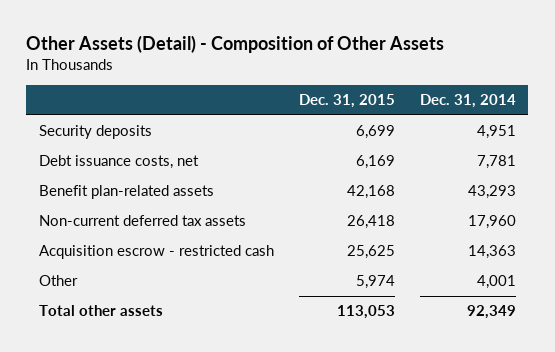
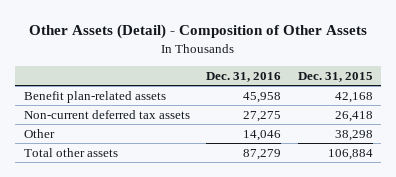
- | Dec. 31, 2015 | Dec. 31, 2014
+ | Dec. 31, 2016 | Dec. 31, 2015
- Security deposits | 6,699 | 4,951
- Debt issuance costs, net | 6,169 | 7,781
- Acquisition escrow - restricted cash | 25,625 | 14,363
- Other | 5,974 | 4,001
- Total other assets | 113,053 | 92,349
+ Other | 14,046 | 38,298
+ Total other assets | 87,279 | 106,884

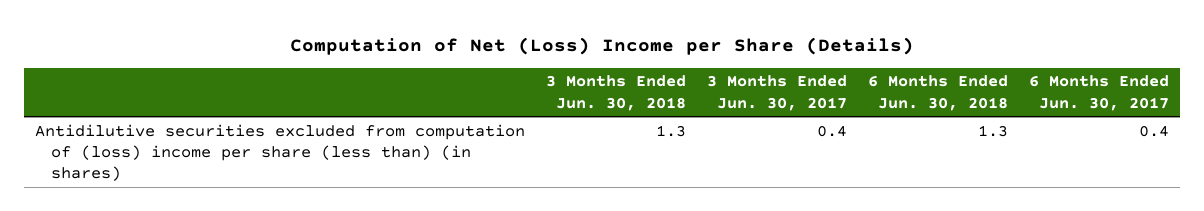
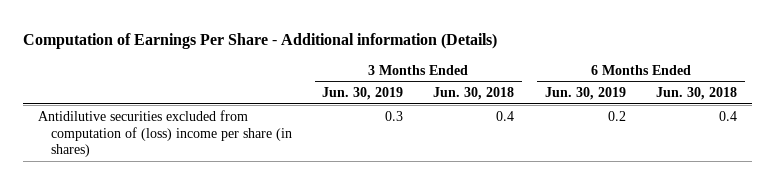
- Computation of Net (Loss) Income per Share (Details)
+ Computation of Earnings Per Share - Additional information (Details)
- | 3 Months Ended Jun. 30, 2018 | 3 Months Ended Jun. 30, 2017 | 6 Months Ended Jun. 30, 2018 | 6 Months Ended Jun. 30, 2017
+ | 3 Months Ended Jun. 30, 2019 | 3 Months Ended Jun. 30, 2018 | 6 Months Ended Jun. 30, 2019 | 6 Months Ended Jun. 30, 2018
- Antidilutive securities excluded from computation of (loss) income per share (less than) (in shares) | 1.3 | 0.4 | 1.3 | 0.4
+ Antidilutive securities excluded from computation of (loss) income per share (in shares) | 0.3 | 0.4 | 0.2 | 0.4

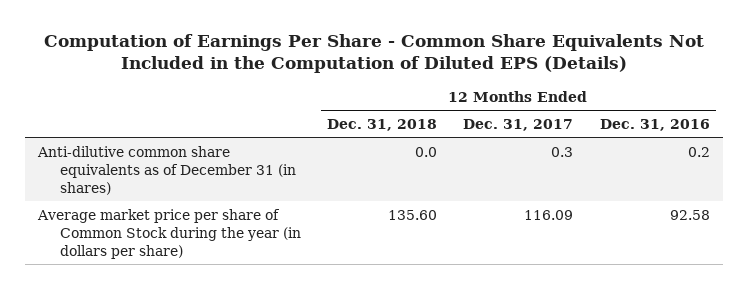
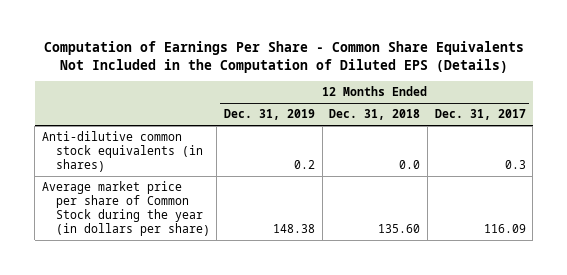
- | 12 Months Ended Dec. 31, 2018 | 12 Months Ended Dec. 31, 2017 | 12 Months Ended Dec. 31, 2016
+ | 12 Months Ended Dec. 31, 2019 | 12 Months Ended Dec. 31, 2018 | 12 Months Ended Dec. 31, 2017
- Anti-dilutive common share equivalents as of December 31 (in shares) | 0.0 | 0.3 | 0.2
+ Anti-dilutive common stock equivalents (in shares) | 0.2 | 0.0 | 0.3

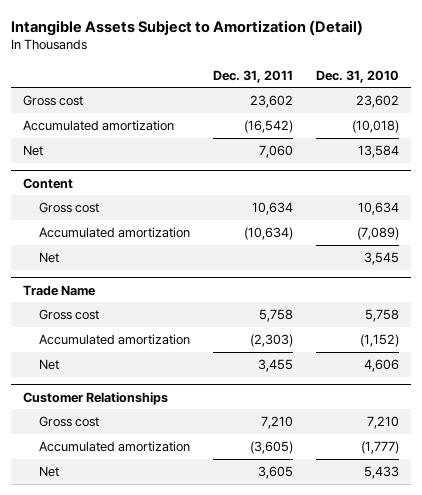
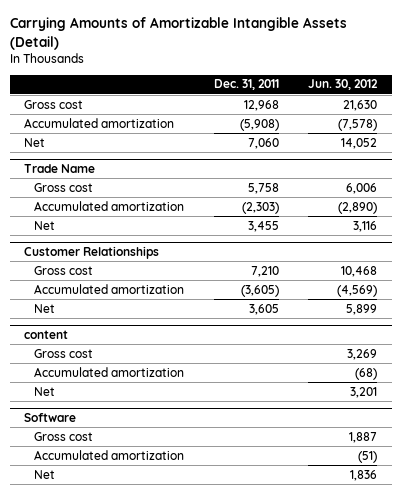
- Intangible Assets Subject to Amortization (Detail)
+ Carrying Amounts of Amortizable Intangible Assets (Detail)
- | Dec. 31, 2011 | Dec. 31, 2010
+ | Dec. 31, 2011 | Jun. 30, 2012
- Gross cost | 23,602 | 23,602
- Accumulated amortization | (16,542) | (10,018)
+ Gross cost | 12,968 | 21,630
+ Accumulated amortization | (5,908) | (7,578)
- Content
- Gross cost | 10,634 | 10,634
- Accumulated amortization | (10,634) | (7,089)
- Net | | 3,545
+ content
+ Gross cost | | 3,269
+ Accumulated amortization | | (68)
+ Net | | 3,201
+ Software
+ Gross cost | | 1,887
+ Accumulated amortization | | (51)
+ Net | | 1,836

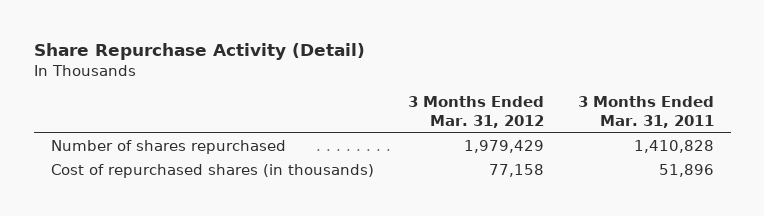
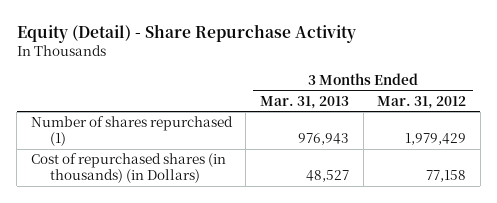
- Share Repurchase Activity (Detail)
+ Equity (Detail) - Share Repurchase Activity
- | 3 Months Ended Mar. 31, 2012 | 3 Months Ended Mar. 31, 2011
+ | 3 Months Ended Mar. 31, 2013 | 3 Months Ended Mar. 31, 2012
- Number of shares repurchased | 1,979,429 | 1,410,828
- Cost of repurchased shares (in thousands) | 77,158 | 51,896
+ Number of shares repurchased (1) | 976,943 | 1,979,429
+ Cost of repurchased shares (in thousands) (in Dollars) | 48,527 | 77,158

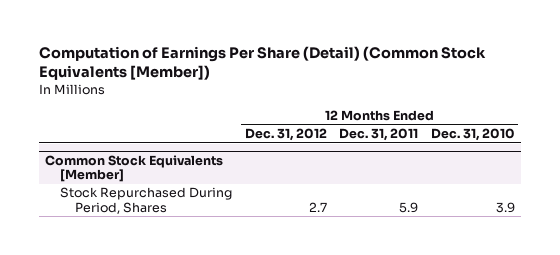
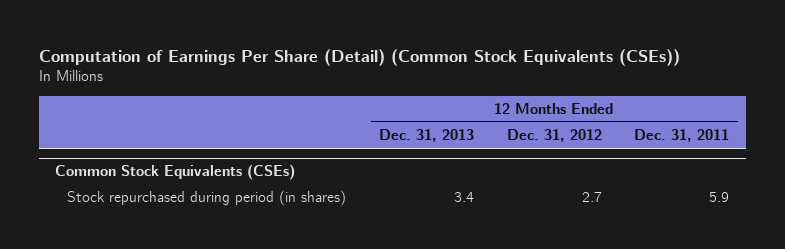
- Computation of Earnings Per Share (Detail) (Common Stock Equivalents [Member])
+ Computation of Earnings Per Share (Detail) (Common Stock Equivalents (CSEs))
- | 12 Months Ended Dec. 31, 2012 | 12 Months Ended Dec. 31, 2011 | 12 Months Ended Dec. 31, 2010
+ | 12 Months Ended Dec. 31, 2013 | 12 Months Ended Dec. 31, 2012 | 12 Months Ended Dec. 31, 2011
- Common Stock Equivalents [Member]
- Stock Repurchased During Period, Shares | 2.7 | 5.9 | 3.9
+ Common Stock Equivalents (CSEs)
+ Stock repurchased during period (in shares) | 3.4 | 2.7 | 5.9

